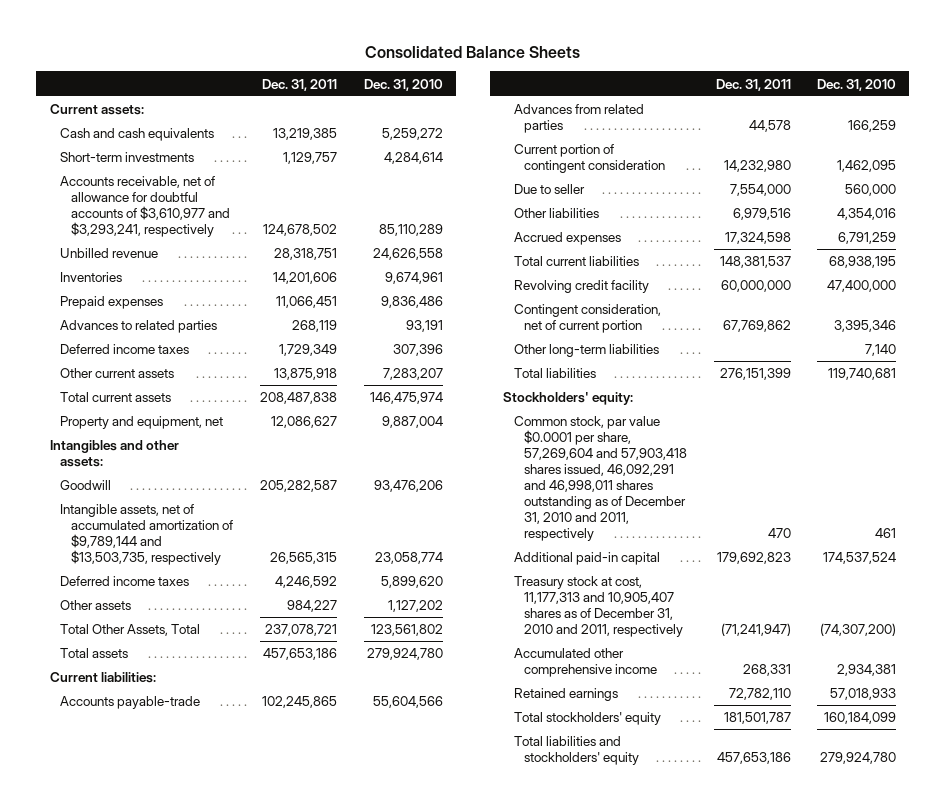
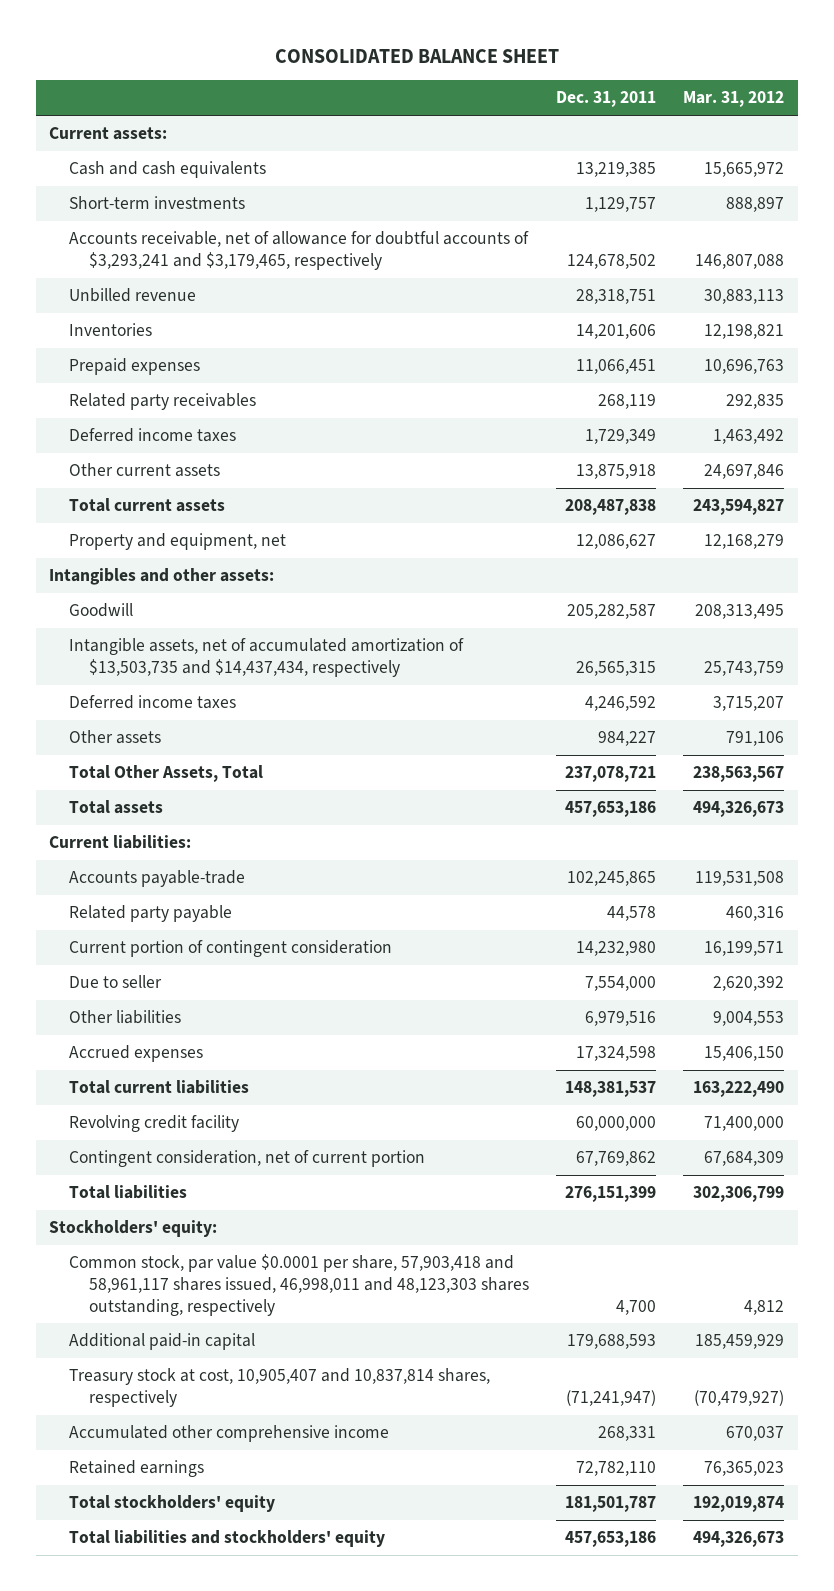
- Consolidated Balance Sheets
+ CONSOLIDATED BALANCE SHEET
- | Dec. 31, 2011 | Dec. 31, 2010
+ | Dec. 31, 2011 | Mar. 31, 2012
- Accounts receivable, net of allowance for doubtful accounts of $3,610,977 and $3,293,241, respectively | 124,678,502 | 85,110,289
+ Accounts receivable, net of allowance for doubtful accounts of $3,293,241 and $3,179,465, respectively | 124,678,502 | 146,807,088
- Advances to related parties | 268,119 | 93,191
+ Related party receivables | 268,119 | 292,835
- Intangible assets, net of accumulated amortization of $9,789,144 and $13,503,735, respectively | 26,565,315 | 23,058,774
+ Intangible assets, net of accumulated amortization of $13,503,735 and $14,437,434, respectively | 26,565,315 | 25,743,759
- Advances from related parties | 44,578 | 166,259
+ Related party payable | 44,578 | 460,316
- Other long-term liabilities | | 7,140
- Common stock, par value $0.0001 per share, 57,269,604 and 57,903,418 shares issued, 46,092,291 and 46,998,011 shares outstanding as of December 31, 2010 and 2011, respectively | 470 | 461
- Additional paid-in capital | 179,692,823 | 174,537,524
- Treasury stock at cost, 11,177,313 and 10,905,407 shares as of December 31, 2010 and 2011, respectively | (71,241,947) | (74,307,200)
+ Common stock, par value $0.0001 per share, 57,903,418 and 58,961,117 shares issued, 46,998,011 and 48,123,303 shares outstanding, respectively | 4,700 | 4,812
+ Additional paid-in capital | 179,688,593 | 185,459,929
+ Treasury stock at cost, 10,905,407 and 10,837,814 shares, respectively | (71,241,947) | (70,479,927)

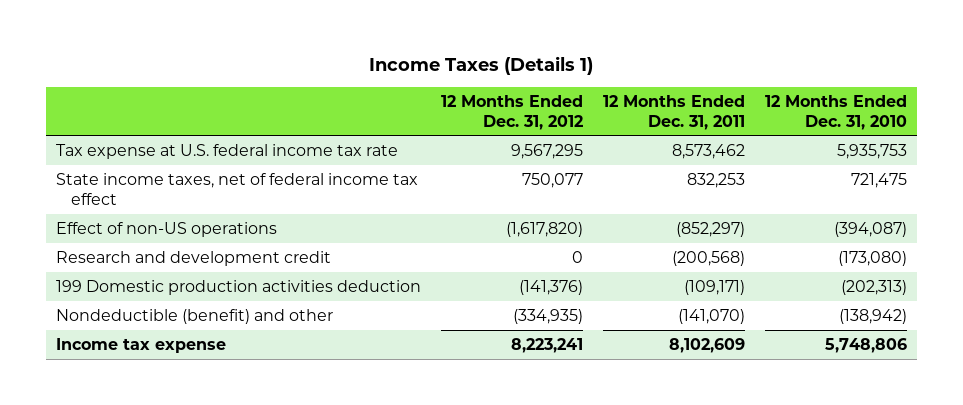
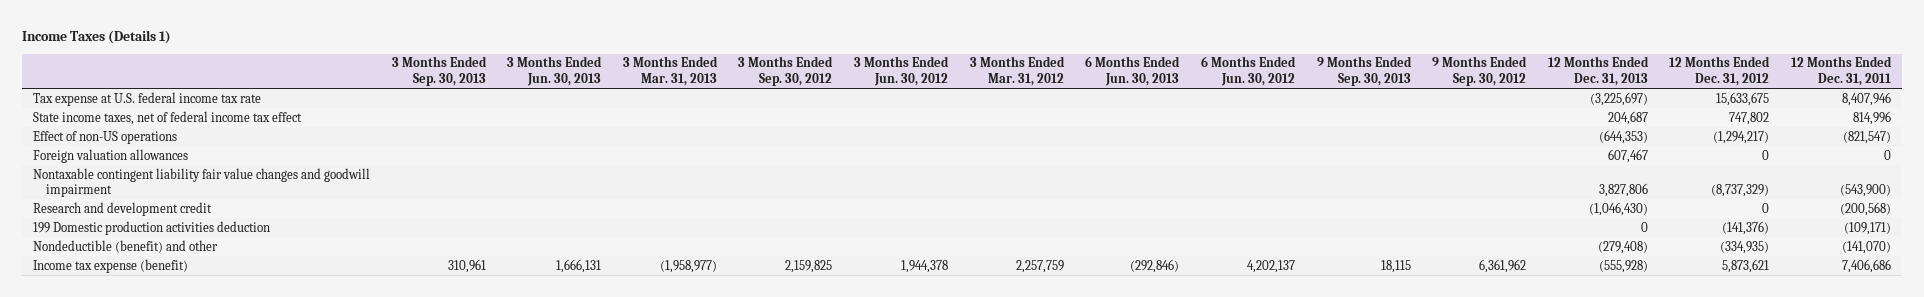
- | 12 Months Ended Dec. 31, 2012 | 12 Months Ended Dec. 31, 2011 | 12 Months Ended Dec. 31, 2010
+ | 3 Months Ended Sep. 30, 2013 | 3 Months Ended Jun. 30, 2013 | 3 Months Ended Mar. 31, 2013 | 3 Months Ended Sep. 30, 2012 | 3 Months Ended Jun. 30, 2012 | 3 Months Ended Mar. 31, 2012 | 6 Months Ended Jun. 30, 2013 | 6 Months Ended Jun. 30, 2012 | 9 Months Ended Sep. 30, 2013 | 9 Months Ended Sep. 30, 2012 | 12 Months Ended Dec. 31, 2013 | 12 Months Ended Dec. 31, 2012 | 12 Months Ended Dec. 31, 2011
- Tax expense at U.S. federal income tax rate | 9,567,295 | 8,573,462 | 5,935,753
- State income taxes, net of federal income tax effect | 750,077 | 832,253 | 721,475
- Effect of non-US operations | (1,617,820) | (852,297) | (394,087)
+ Tax expense at U.S. federal income tax rate | | | | | | | | | | | (3,225,697) | 15,633,675 | 8,407,946
+ State income taxes, net of federal income tax effect | | | | | | | | | | | 204,687 | 747,802 | 814,996
+ Effect of non-US operations | | | | | | | | | | | (644,353) | (1,294,217) | (821,547)
+ Foreign valuation allowances | | | | | | | | | | | 607,467 | 0 | 0
+ Nontaxable contingent liability fair value changes and goodwill impairment | | | | | | | | | | | 3,827,806 | (8,737,329) | (543,900)
- Income tax expense | 8,223,241 | 8,102,609 | 5,748,806
+ Income tax expense (benefit) | 310,961 | 1,666,131 | (1,958,977) | 2,159,825 | 1,944,378 | 2,257,759 | (292,846) | 4,202,137 | 18,115 | 6,361,962 | (555,928) | 5,873,621 | 7,406,686

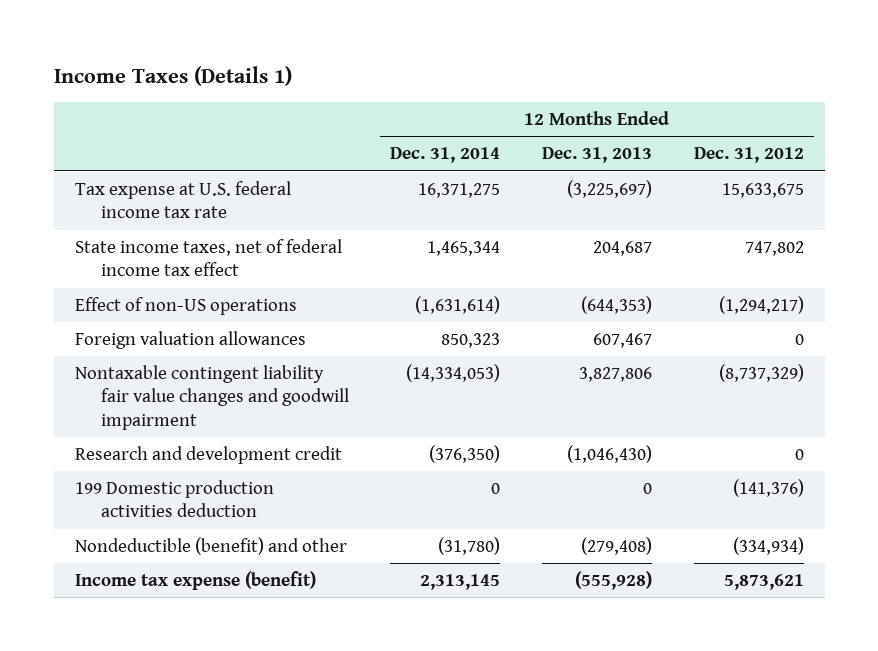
- | 3 Months Ended Sep. 30, 2013 | 3 Months Ended Jun. 30, 2013 | 3 Months Ended Mar. 31, 2013 | 3 Months Ended Sep. 30, 2012 | 3 Months Ended Jun. 30, 2012 | 3 Months Ended Mar. 31, 2012 | 6 Months Ended Jun. 30, 2013 | 6 Months Ended Jun. 30, 2012 | 9 Months Ended Sep. 30, 2013 | 9 Months Ended Sep. 30, 2012 | 12 Months Ended Dec. 31, 2013 | 12 Months Ended Dec. 31, 2012 | 12 Months Ended Dec. 31, 2011
+ | 12 Months Ended Dec. 31, 2014 | 12 Months Ended Dec. 31, 2013 | 12 Months Ended Dec. 31, 2012
- Nondeductible (benefit) and other | | | | | | | | | | | (279,408) | (334,935) | (141,070)
+ Nondeductible (benefit) and other | (31,780) | (279,408) | (334,934)

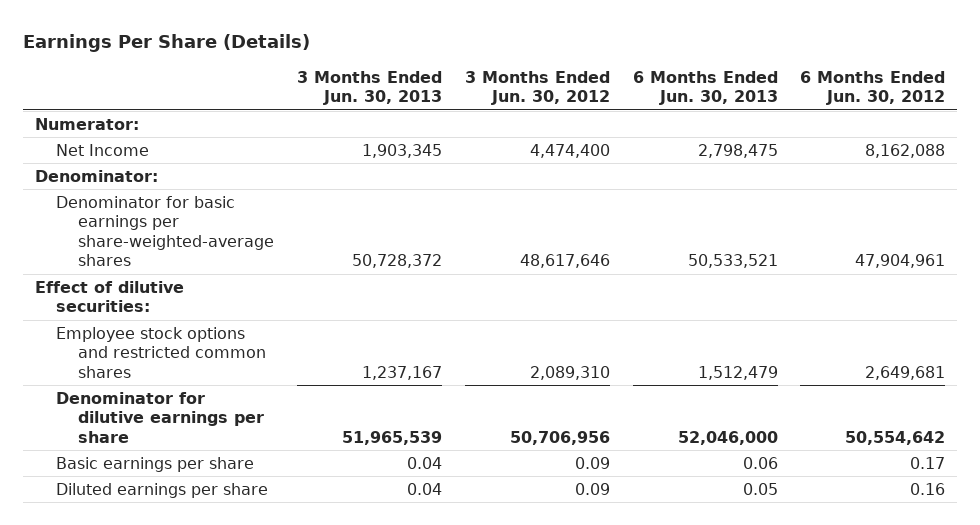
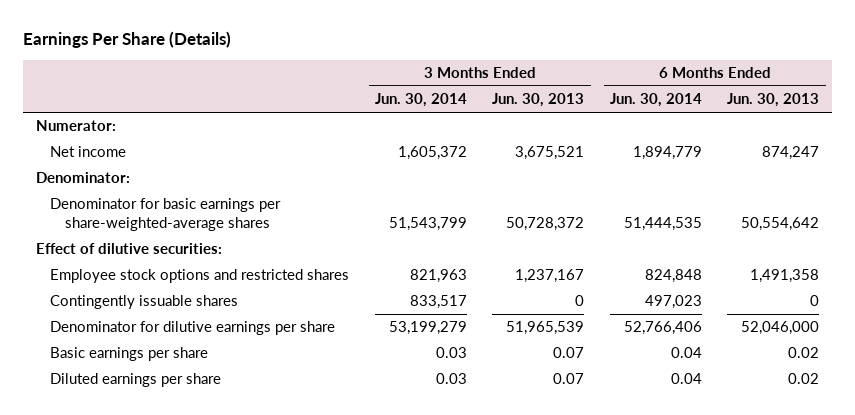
- | 3 Months Ended Jun. 30, 2013 | 3 Months Ended Jun. 30, 2012 | 6 Months Ended Jun. 30, 2013 | 6 Months Ended Jun. 30, 2012
+ | 3 Months Ended Jun. 30, 2014 | 3 Months Ended Jun. 30, 2013 | 6 Months Ended Jun. 30, 2014 | 6 Months Ended Jun. 30, 2013
- Net Income | 1,903,345 | 4,474,400 | 2,798,475 | 8,162,088
+ Net income | 1,605,372 | 3,675,521 | 1,894,779 | 874,247
- Denominator for basic earnings per share-weighted-average shares | 50,728,372 | 48,617,646 | 50,533,521 | 47,904,961
+ Denominator for basic earnings per share-weighted-average shares | 51,543,799 | 50,728,372 | 51,444,535 | 50,554,642
- Employee stock options and restricted common shares | 1,237,167 | 2,089,310 | 1,512,479 | 2,649,681
+ Employee stock options and restricted shares | 821,963 | 1,237,167 | 824,848 | 1,491,358
+ Contingently issuable shares | 833,517 | 0 | 497,023 | 0
- Basic earnings per share | 0.04 | 0.09 | 0.06 | 0.17
- Diluted earnings per share | 0.04 | 0.09 | 0.05 | 0.16
+ Basic earnings per share | 0.03 | 0.07 | 0.04 | 0.02
+ Diluted earnings per share | 0.03 | 0.07 | 0.04 | 0.02

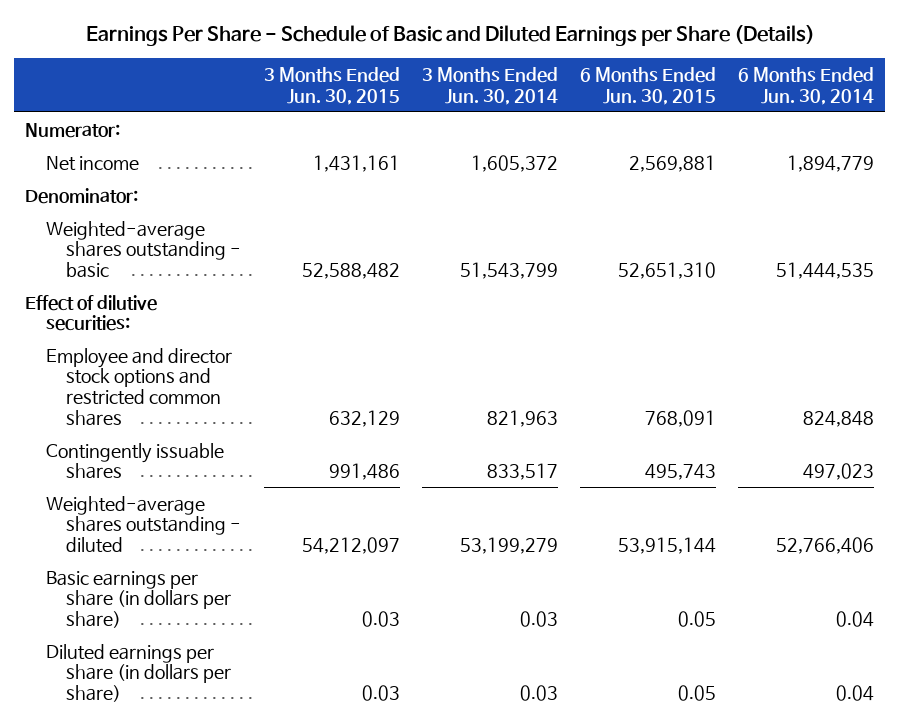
- Earnings Per Share (Details)
+ Earnings Per Share - Schedule of Basic and Diluted Earnings per Share (Details)
- | 3 Months Ended Jun. 30, 2014 | 3 Months Ended Jun. 30, 2013 | 6 Months Ended Jun. 30, 2014 | 6 Months Ended Jun. 30, 2013
+ | 3 Months Ended Jun. 30, 2015 | 3 Months Ended Jun. 30, 2014 | 6 Months Ended Jun. 30, 2015 | 6 Months Ended Jun. 30, 2014
- Denominator for basic earnings per share-weighted-average shares | 51,543,799 | 50,728,372 | 51,444,535 | 50,554,642
+ Weighted-average shares outstanding - basic | 52,588,482 | 51,543,799 | 52,651,310 | 51,444,535
- Employee stock options and restricted shares | 821,963 | 1,237,167 | 824,848 | 1,491,358
+ Employee and director stock options and restricted common shares | 632,129 | 821,963 | 768,091 | 824,848
- Denominator for dilutive earnings per share | 53,199,279 | 51,965,539 | 52,766,406 | 52,046,000
- Basic earnings per share | 0.03 | 0.07 | 0.04 | 0.02
- Diluted earnings per share | 0.03 | 0.07 | 0.04 | 0.02
+ Weighted-average shares outstanding - diluted | 54,212,097 | 53,199,279 | 53,915,144 | 52,766,406
+ Basic earnings per share (in dollars per share) | 0.03 | 0.03 | 0.05 | 0.04
+ Diluted earnings per share (in dollars per share) | 0.03 | 0.03 | 0.05 | 0.04

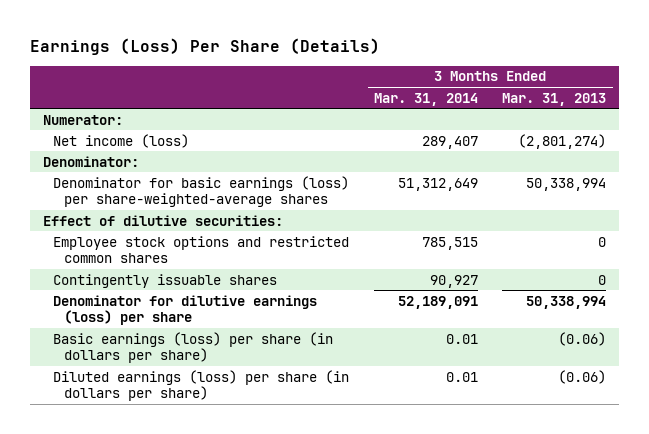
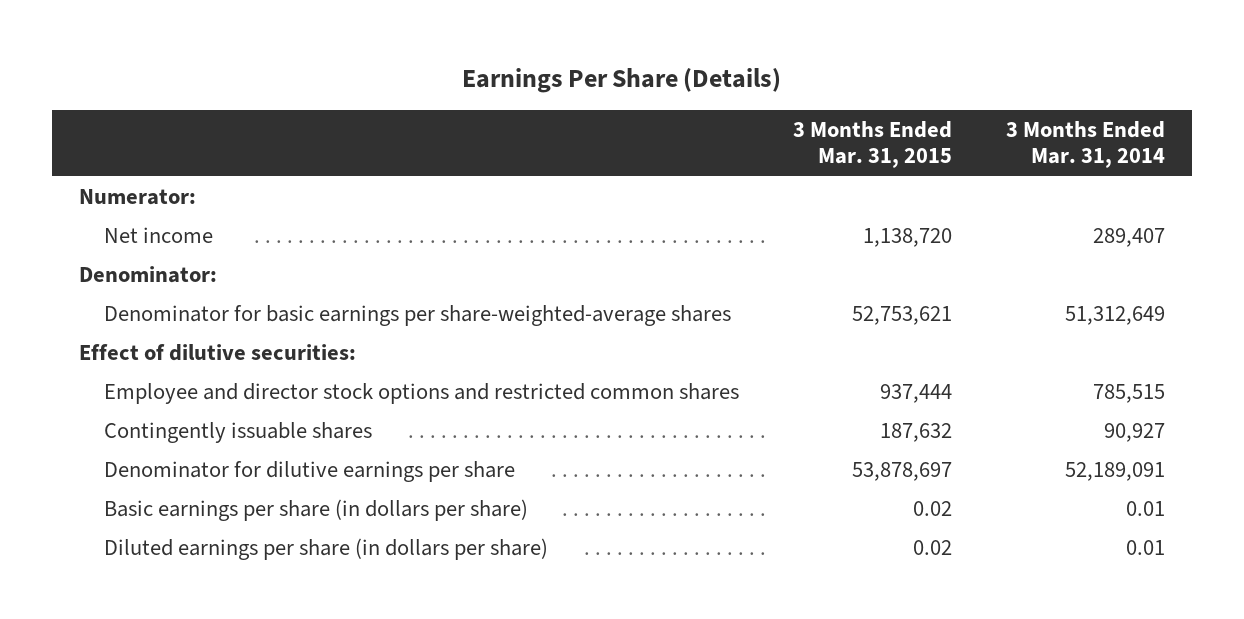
- Earnings (Loss) Per Share (Details)
+ Earnings Per Share (Details)
- | 3 Months Ended Mar. 31, 2014 | 3 Months Ended Mar. 31, 2013
+ | 3 Months Ended Mar. 31, 2015 | 3 Months Ended Mar. 31, 2014
- Net income (loss) | 289,407 | (2,801,274)
+ Net income | 1,138,720 | 289,407
- Denominator for basic earnings (loss) per share-weighted-average shares | 51,312,649 | 50,338,994
+ Denominator for basic earnings per share-weighted-average shares | 52,753,621 | 51,312,649
- Employee stock options and restricted common shares | 785,515 | 0
+ Employee and director stock options and restricted common shares | 937,444 | 785,515
- Denominator for dilutive earnings (loss) per share | 52,189,091 | 50,338,994
- Basic earnings (loss) per share (in dollars per share) | 0.01 | (0.06)
- Diluted earnings (loss) per share (in dollars per share) | 0.01 | (0.06)
+ Denominator for dilutive earnings per share | 53,878,697 | 52,189,091
+ Basic earnings per share (in dollars per share) | 0.02 | 0.01
+ Diluted earnings per share (in dollars per share) | 0.02 | 0.01

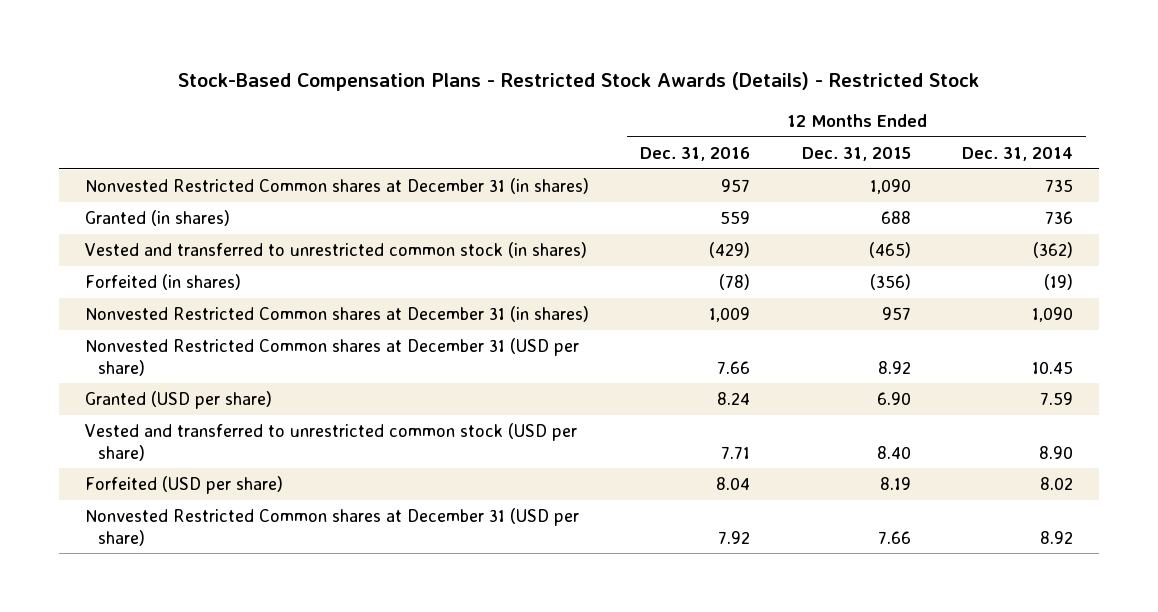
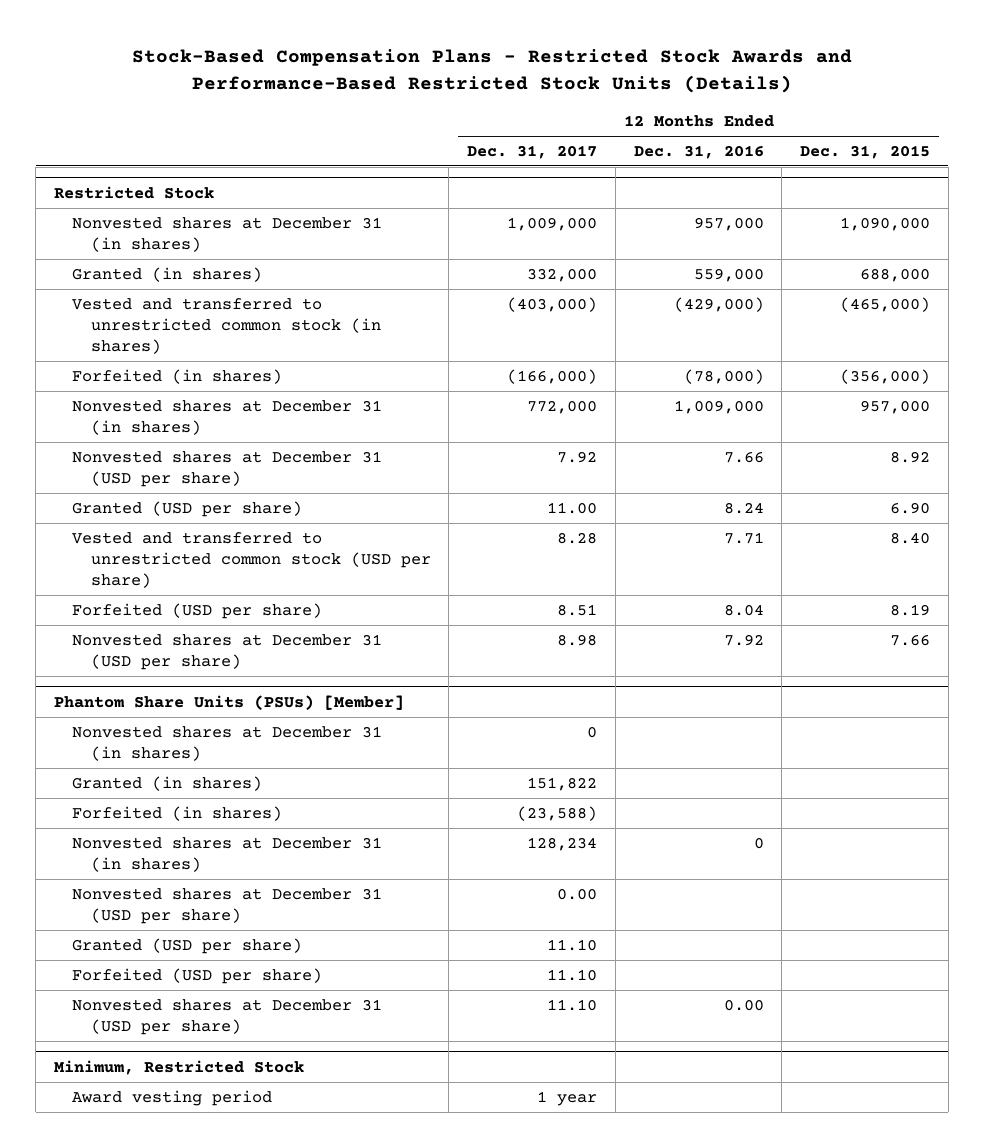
- Stock-Based Compensation Plans - Restricted Stock Awards (Details) - Restricted Stock
+ Stock-Based Compensation Plans - Restricted Stock Awards and Performance-Based Restricted Stock Units (Details)
- | 12 Months Ended Dec. 31, 2016 | 12 Months Ended Dec. 31, 2015 | 12 Months Ended Dec. 31, 2014
+ | 12 Months Ended Dec. 31, 2017 | 12 Months Ended Dec. 31, 2016 | 12 Months Ended Dec. 31, 2015
- Nonvested Restricted Common shares at December 31 (in shares) | 957 | 1,090 | 735
- Granted (in shares) | 559 | 688 | 736
- Vested and transferred to unrestricted common stock (in shares) | (429) | (465) | (362)
- Forfeited (in shares) | (78) | (356) | (19)
- Nonvested Restricted Common shares at December 31 (in shares) | 1,009 | 957 | 1,090
- Nonvested Restricted Common shares at December 31 (USD per share) | 7.66 | 8.92 | 10.45
+ Restricted Stock
+ Nonvested shares at December 31 (in shares) | 1,009,000 | 957,000 | 1,090,000
+ Granted (in shares) | 332,000 | 559,000 | 688,000
+ Vested and transferred to unrestricted common stock (in shares) | (403,000) | (429,000) | (465,000)
+ Forfeited (in shares) | (166,000) | (78,000) | (356,000)
+ Nonvested shares at December 31 (in shares) | 772,000 | 1,009,000 | 957,000
+ Nonvested shares at December 31 (USD per share) | 7.92 | 7.66 | 8.92
- Nonvested Restricted Common shares at December 31 (USD per share) | 7.92 | 7.66 | 8.92
+ Nonvested shares at December 31 (USD per share) | 8.98 | 7.92 | 7.66
+ Phantom Share Units (PSUs) [Member]
+ Nonvested shares at December 31 (in shares) | 0 | |
+ Granted (in shares) | 151,822 | |
+ Forfeited (in shares) | (23,588) | |
+ Nonvested shares at December 31 (in shares) | 128,234 | 0 |
+ Nonvested shares at December 31 (USD per share) | 0.00 | |
+ Granted (USD per share) | 11.10 | |
+ Forfeited (USD per share) | 11.10 | |
+ Nonvested shares at December 31 (USD per share) | 11.10 | 0.00 |
+ Minimum, Restricted Stock
+ Award vesting period | 1 year | |

